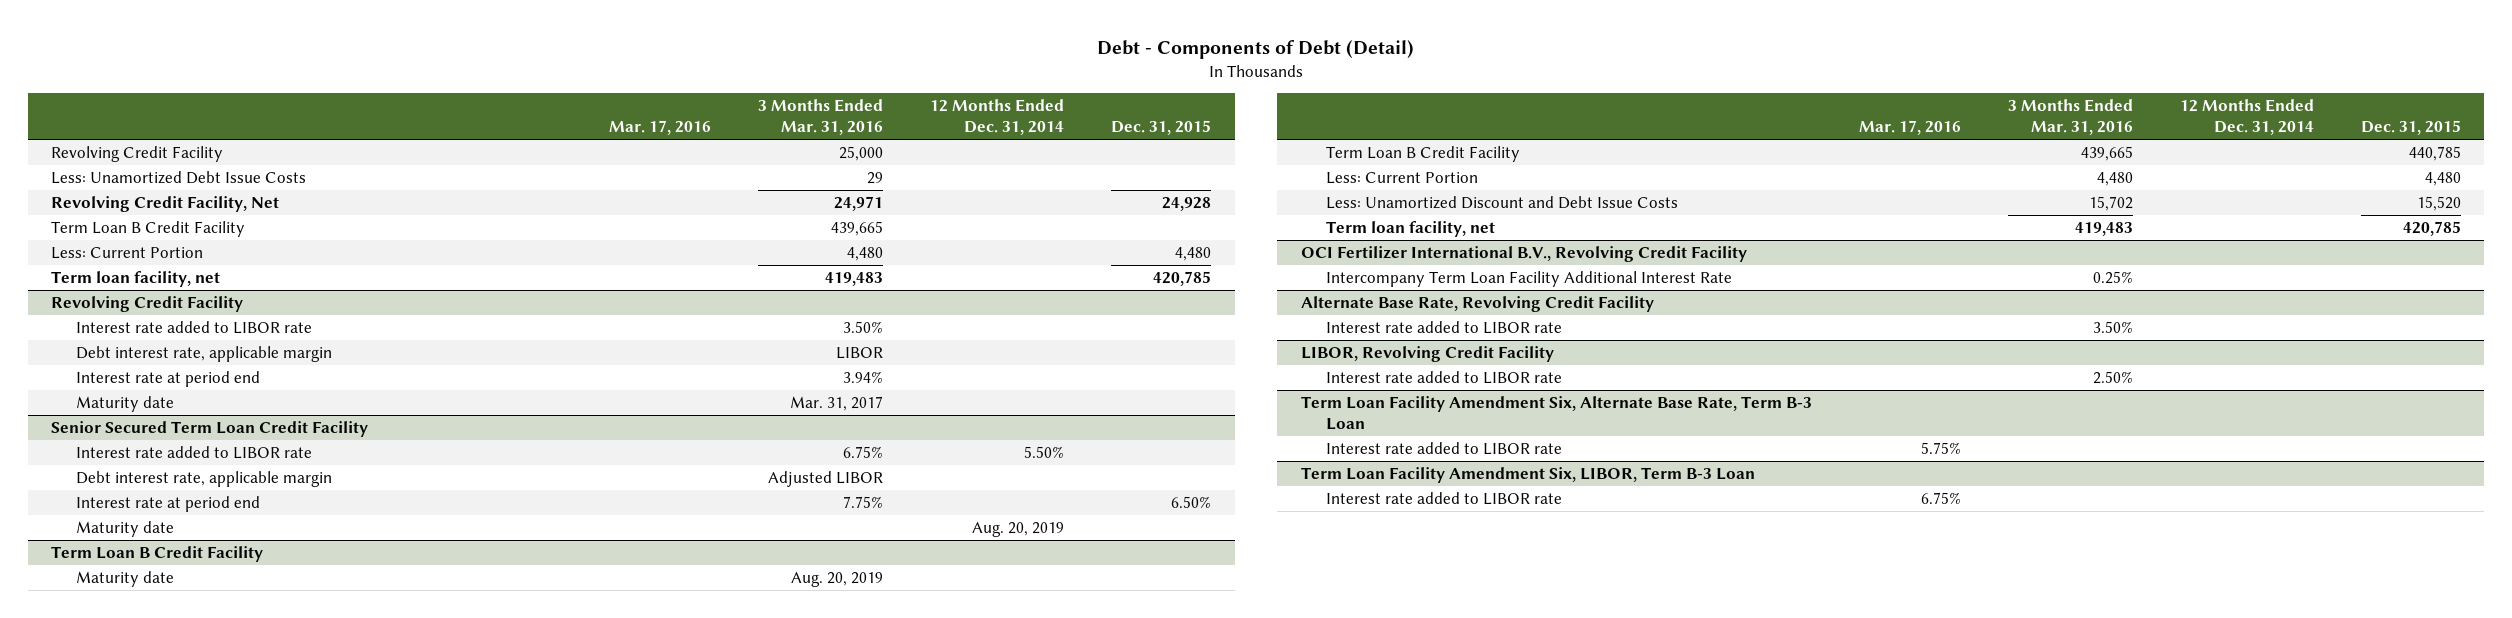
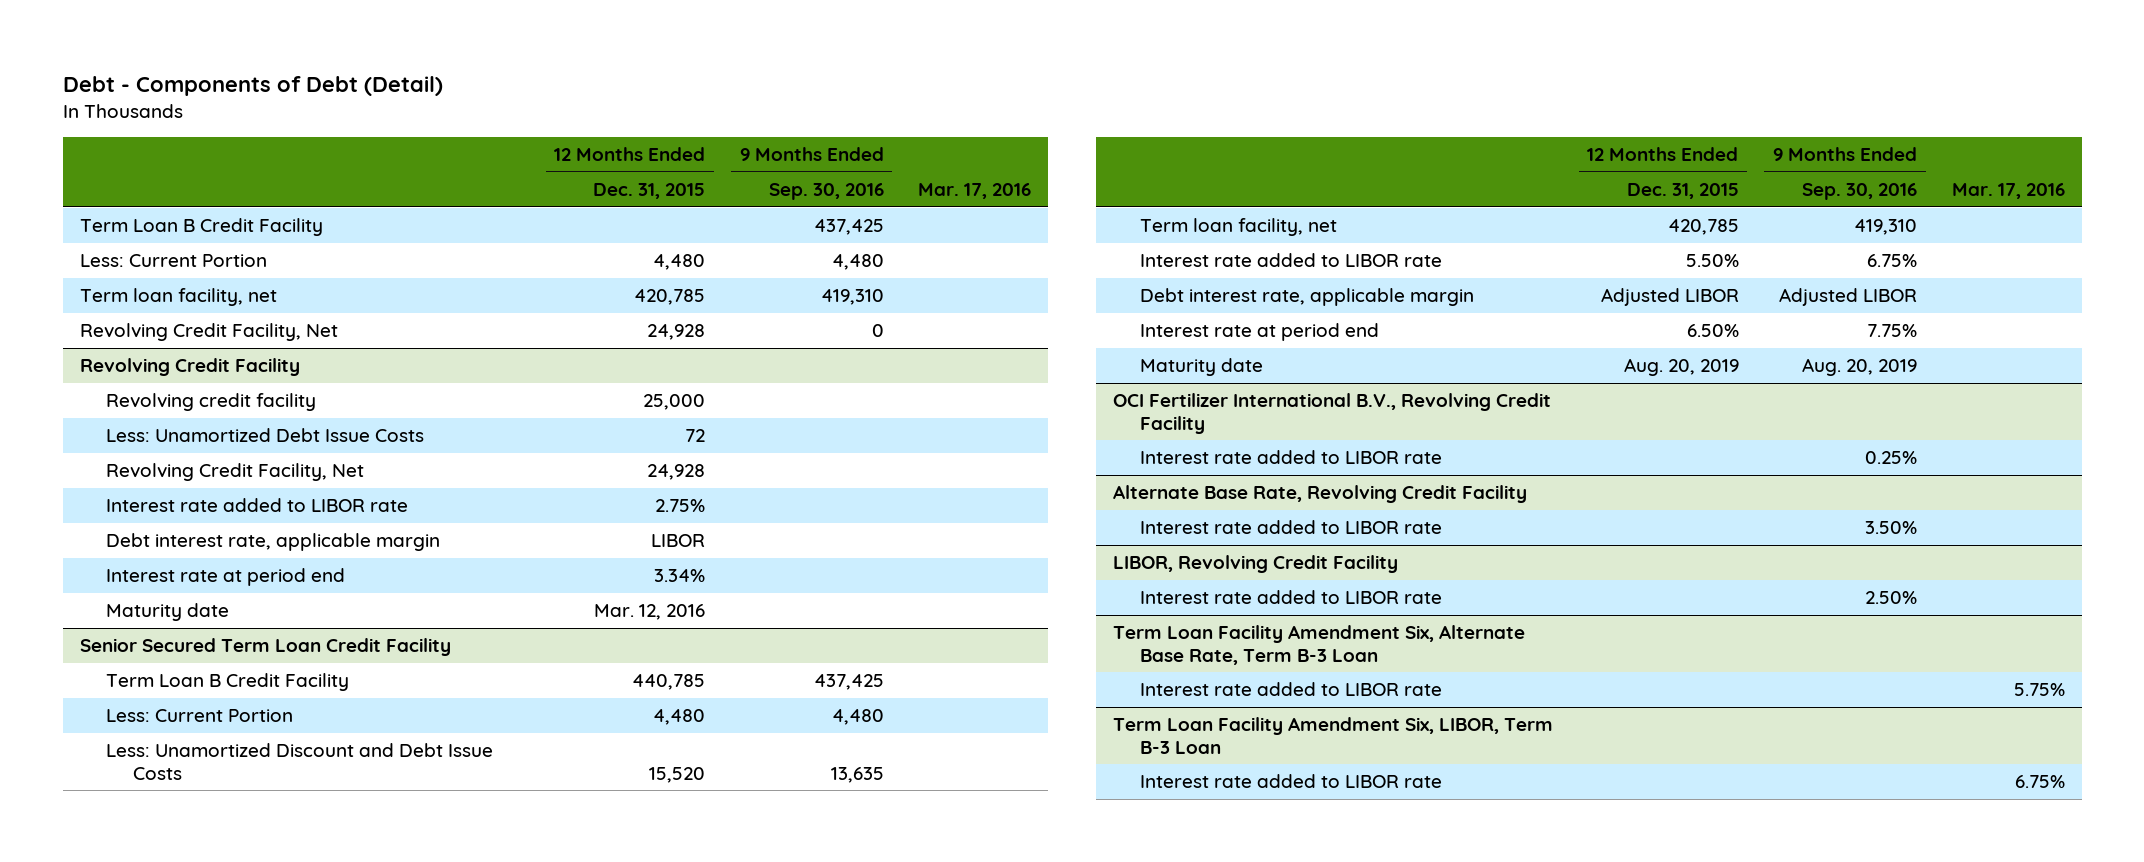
- | Mar. 17, 2016 | 3 Months Ended Mar. 31, 2016 | 12 Months Ended Dec. 31, 2014 | Dec. 31, 2015
+ | 12 Months Ended Dec. 31, 2015 | 9 Months Ended Sep. 30, 2016 | Mar. 17, 2016
- Revolving Credit Facility | | 25,000 | |
- Less: Unamortized Debt Issue Costs | | 29 | |
moved down: Revolving Credit Facility, Net | 24,928 | 0 |
@ Revolving Credit Facility
+ Revolving credit facility | 25,000 | |
+ Less: Unamortized Debt Issue Costs | 72 | |
+ Revolving Credit Facility, Net | 24,928 | |
@ Senior Secured Term Loan Credit Facility
+ Term Loan B Credit Facility | 440,785 | 437,425 |
+ Less: Current Portion | 4,480 | 4,480 |
+ Less: Unamortized Discount and Debt Issue Costs | 15,520 | 13,635 |
+ Term loan facility, net | 420,785 | 419,310 |
- Term Loan B Credit Facility
- Maturity date | | Aug. 20, 2019 | |
- Term Loan B Credit Facility | | 439,665 | | 440,785
- Less: Current Portion | | 4,480 | | 4,480
- Less: Unamortized Discount and Debt Issue Costs | | 15,702 | | 15,520
- Term loan facility, net | | 419,483 | | 420,785
@ OCI Fertilizer International B.V., Revolving Credit Facility
- Intercompany Term Loan Facility Additional Interest Rate | | 0.25% | |
+ Interest rate added to LIBOR rate | | 0.25% |

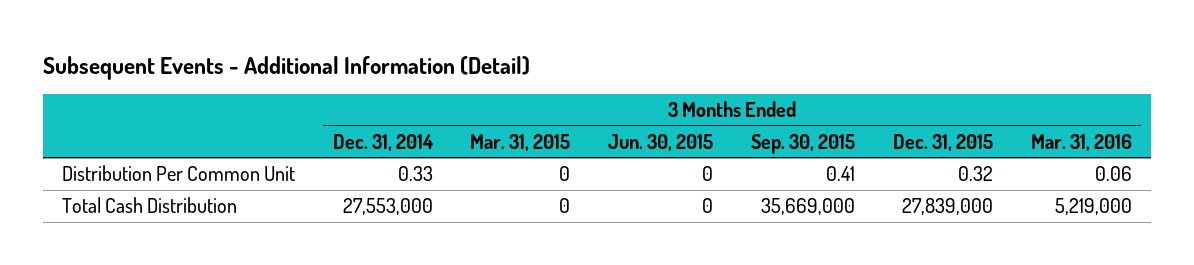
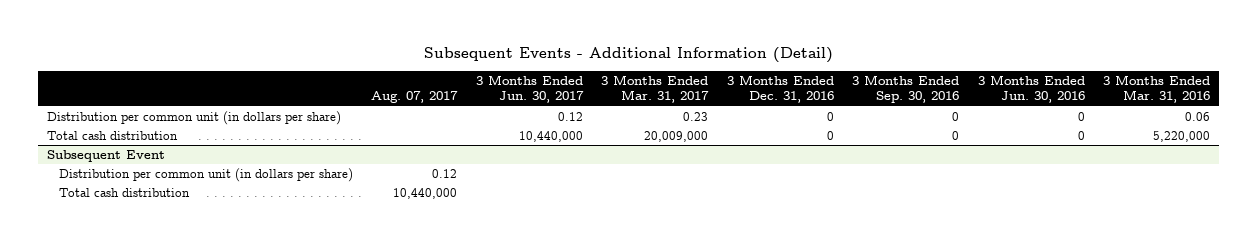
- | 3 Months Ended Dec. 31, 2014 | 3 Months Ended Mar. 31, 2015 | 3 Months Ended Jun. 30, 2015 | 3 Months Ended Sep. 30, 2015 | 3 Months Ended Dec. 31, 2015 | 3 Months Ended Mar. 31, 2016
+ | Aug. 07, 2017 | 3 Months Ended Jun. 30, 2017 | 3 Months Ended Mar. 31, 2017 | 3 Months Ended Dec. 31, 2016 | 3 Months Ended Sep. 30, 2016 | 3 Months Ended Jun. 30, 2016 | 3 Months Ended Mar. 31, 2016
- Distribution Per Common Unit | 0.33 | 0 | 0 | 0.41 | 0.32 | 0.06
- Total Cash Distribution | 27,553,000 | 0 | 0 | 35,669,000 | 27,839,000 | 5,219,000
+ Distribution per common unit (in dollars per share) | | 0.12 | 0.23 | 0 | 0 | 0 | 0.06
+ Total cash distribution | | 10,440,000 | 20,009,000 | 0 | 0 | 0 | 5,220,000
+ Subsequent Event
+ Distribution per common unit (in dollars per share) | 0.12 | | | | | |
+ Total cash distribution | 10,440,000 | | | | | |

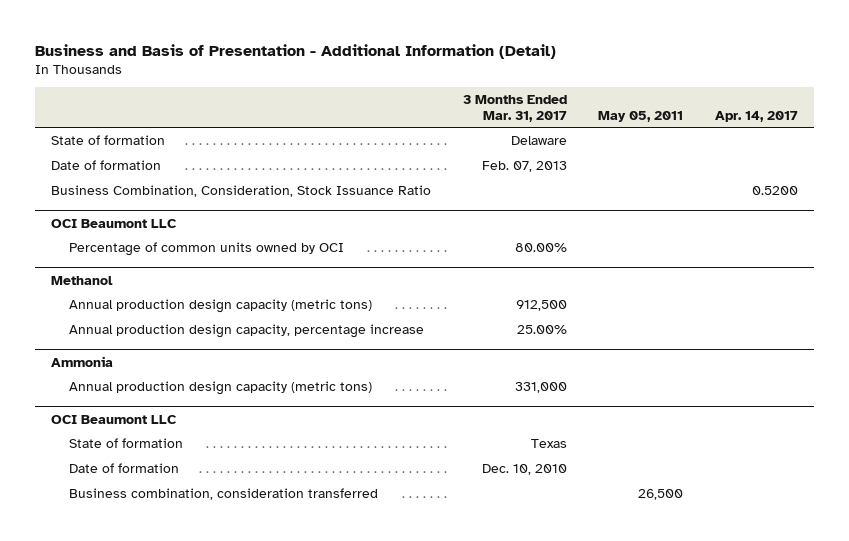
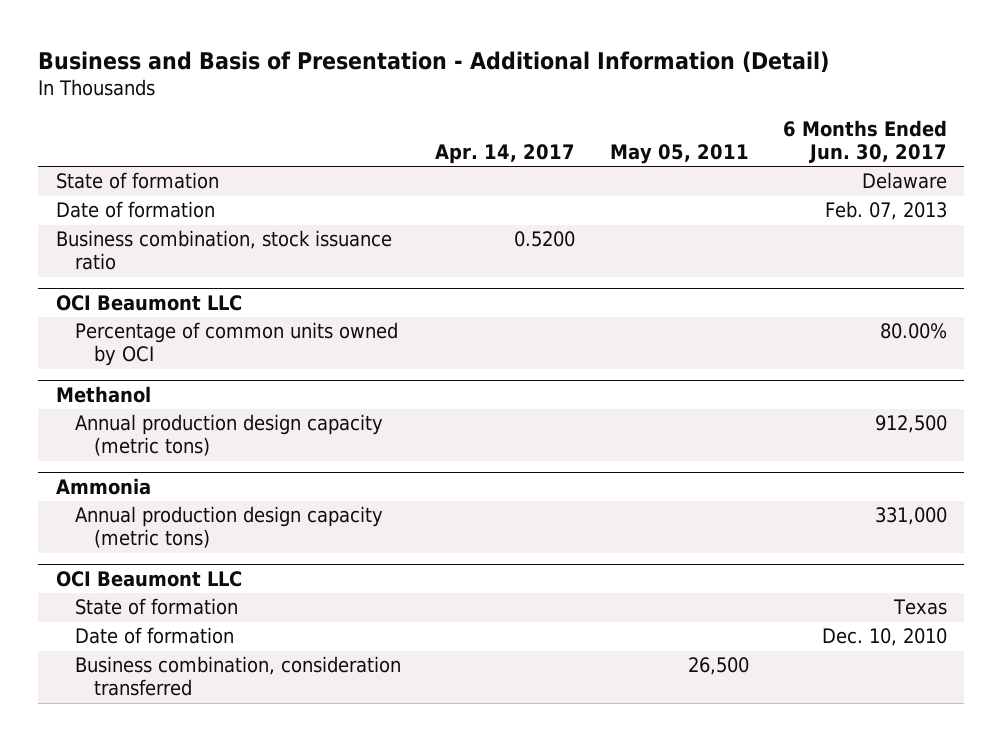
- | 3 Months Ended Mar. 31, 2017 | May 05, 2011 | Apr. 14, 2017
+ | Apr. 14, 2017 | May 05, 2011 | 6 Months Ended Jun. 30, 2017
- Business Combination, Consideration, Stock Issuance Ratio | | | 0.5200
+ Business combination, stock issuance ratio | 0.5200 | |
@ Methanol
- Annual production design capacity, percentage increase | 25.00% | |

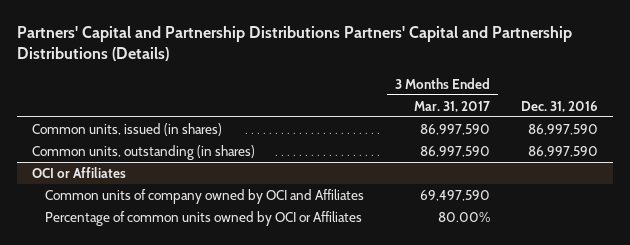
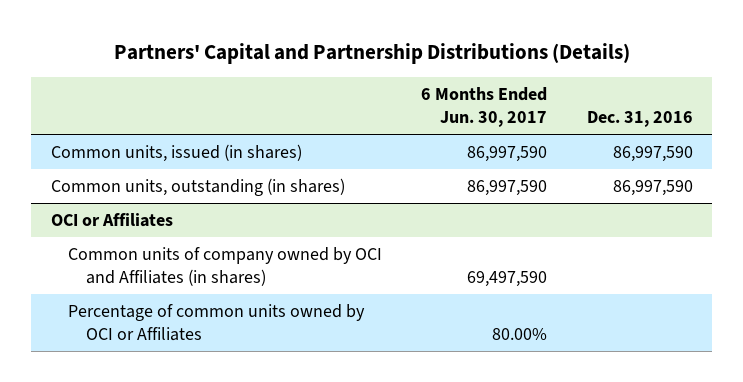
- Partners' Capital and Partnership Distributions Partners' Capital and Partnership Distributions (Details)
+ Partners' Capital and Partnership Distributions (Details)
- | 3 Months Ended Mar. 31, 2017 | Dec. 31, 2016
+ | 6 Months Ended Jun. 30, 2017 | Dec. 31, 2016
@ OCI or Affiliates
- Common units of company owned by OCI and Affiliates | 69,497,590 |
+ Common units of company owned by OCI and Affiliates (in shares) | 69,497,590 |

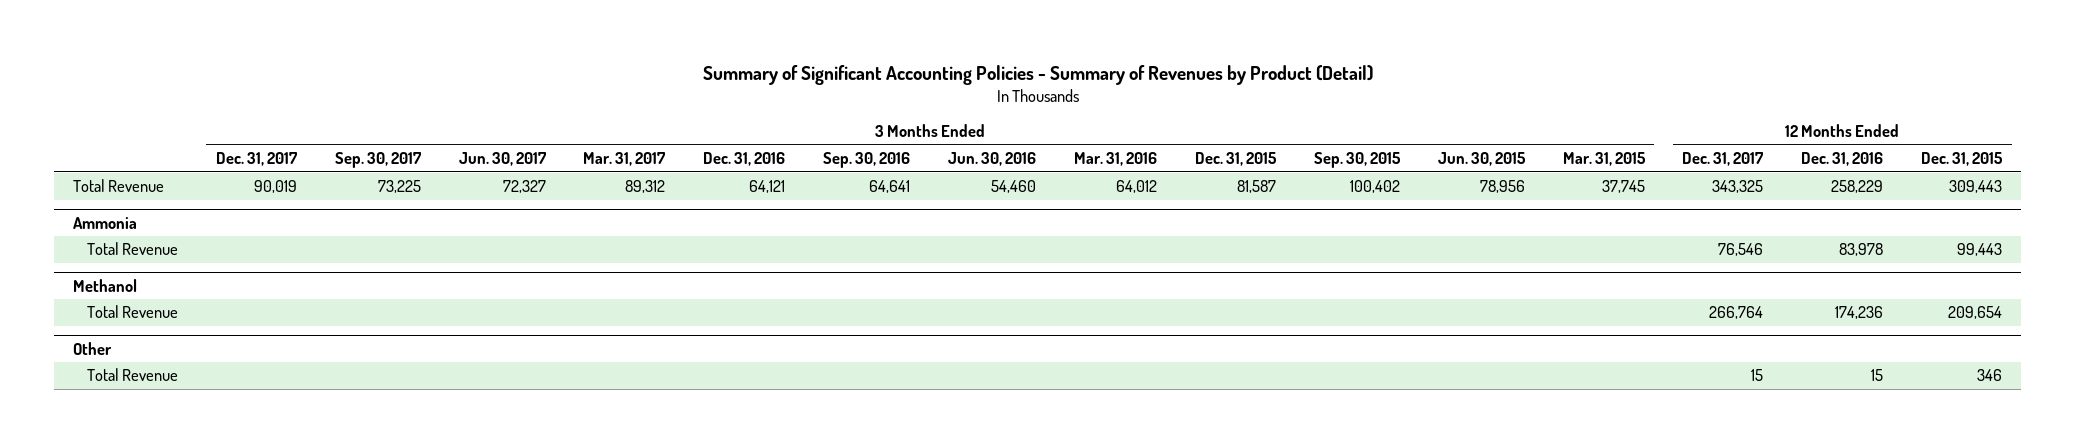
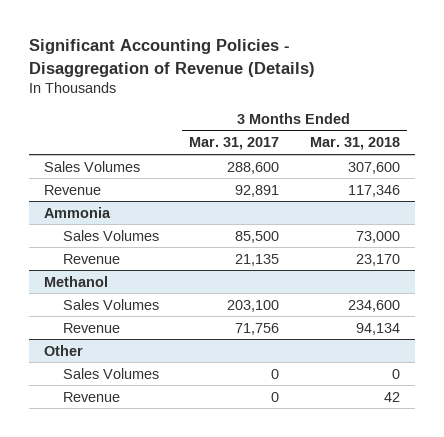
- Summary of Significant Accounting Policies - Summary of Revenues by Product (Detail)
+ Significant Accounting Policies - Disaggregation of Revenue (Details)
- | 3 Months Ended Dec. 31, 2017 | 3 Months Ended Sep. 30, 2017 | 3 Months Ended Jun. 30, 2017 | 3 Months Ended Mar. 31, 2017 | 3 Months Ended Dec. 31, 2016 | 3 Months Ended Sep. 30, 2016 | 3 Months Ended Jun. 30, 2016 | 3 Months Ended Mar. 31, 2016 | 3 Months Ended Dec. 31, 2015 | 3 Months Ended Sep. 30, 2015 | 3 Months Ended Jun. 30, 2015 | 3 Months Ended Mar. 31, 2015 | 12 Months Ended Dec. 31, 2017 | 12 Months Ended Dec. 31, 2016 | 12 Months Ended Dec. 31, 2015
+ | 3 Months Ended Mar. 31, 2017 | 3 Months Ended Mar. 31, 2018
- Total Revenue | 90,019 | 73,225 | 72,327 | 89,312 | 64,121 | 64,641 | 54,460 | 64,012 | 81,587 | 100,402 | 78,956 | 37,745 | 343,325 | 258,229 | 309,443
+ Sales Volumes | 288,600 | 307,600
+ Revenue | 92,891 | 117,346
@ Ammonia
- Total Revenue | | | | | | | | | | | | | 76,546 | 83,978 | 99,443
+ Sales Volumes | 85,500 | 73,000
+ Revenue | 21,135 | 23,170
@ Methanol
- Total Revenue | | | | | | | | | | | | | 266,764 | 174,236 | 209,654
+ Sales Volumes | 203,100 | 234,600
+ Revenue | 71,756 | 94,134
@ Other
- Total Revenue | | | | | | | | | | | | | 15 | 15 | 346
+ Sales Volumes | 0 | 0
+ Revenue | 0 | 42

